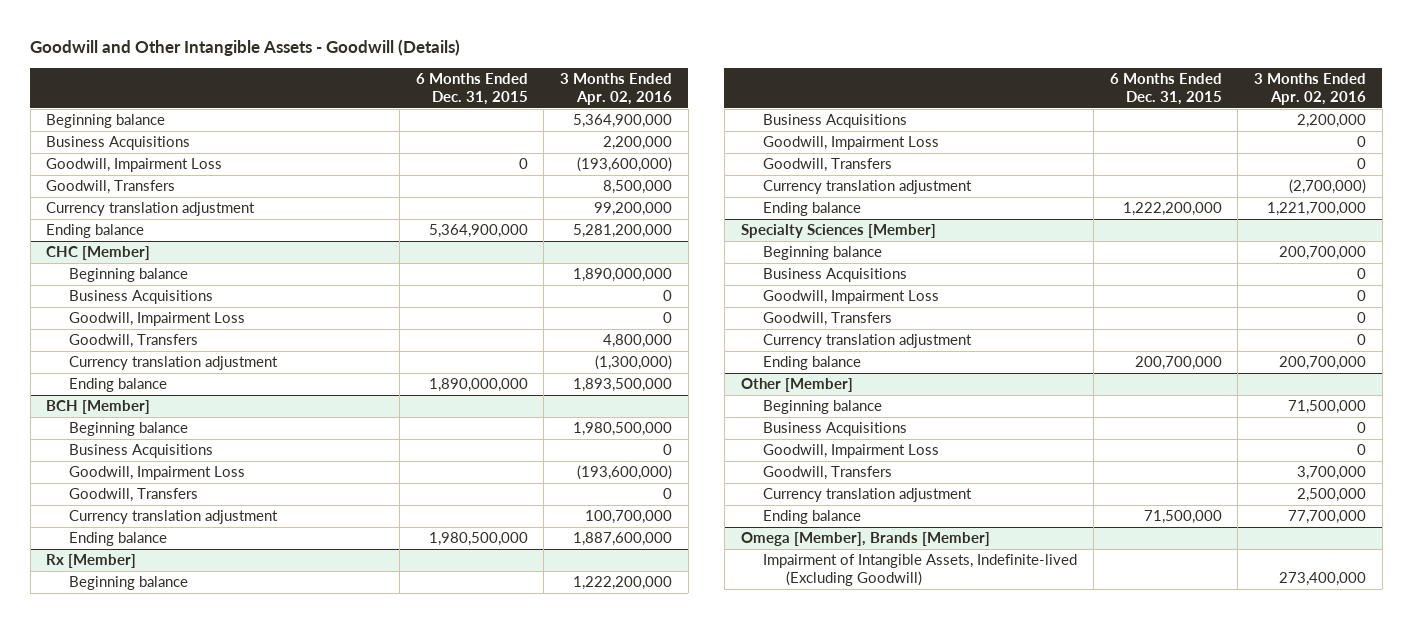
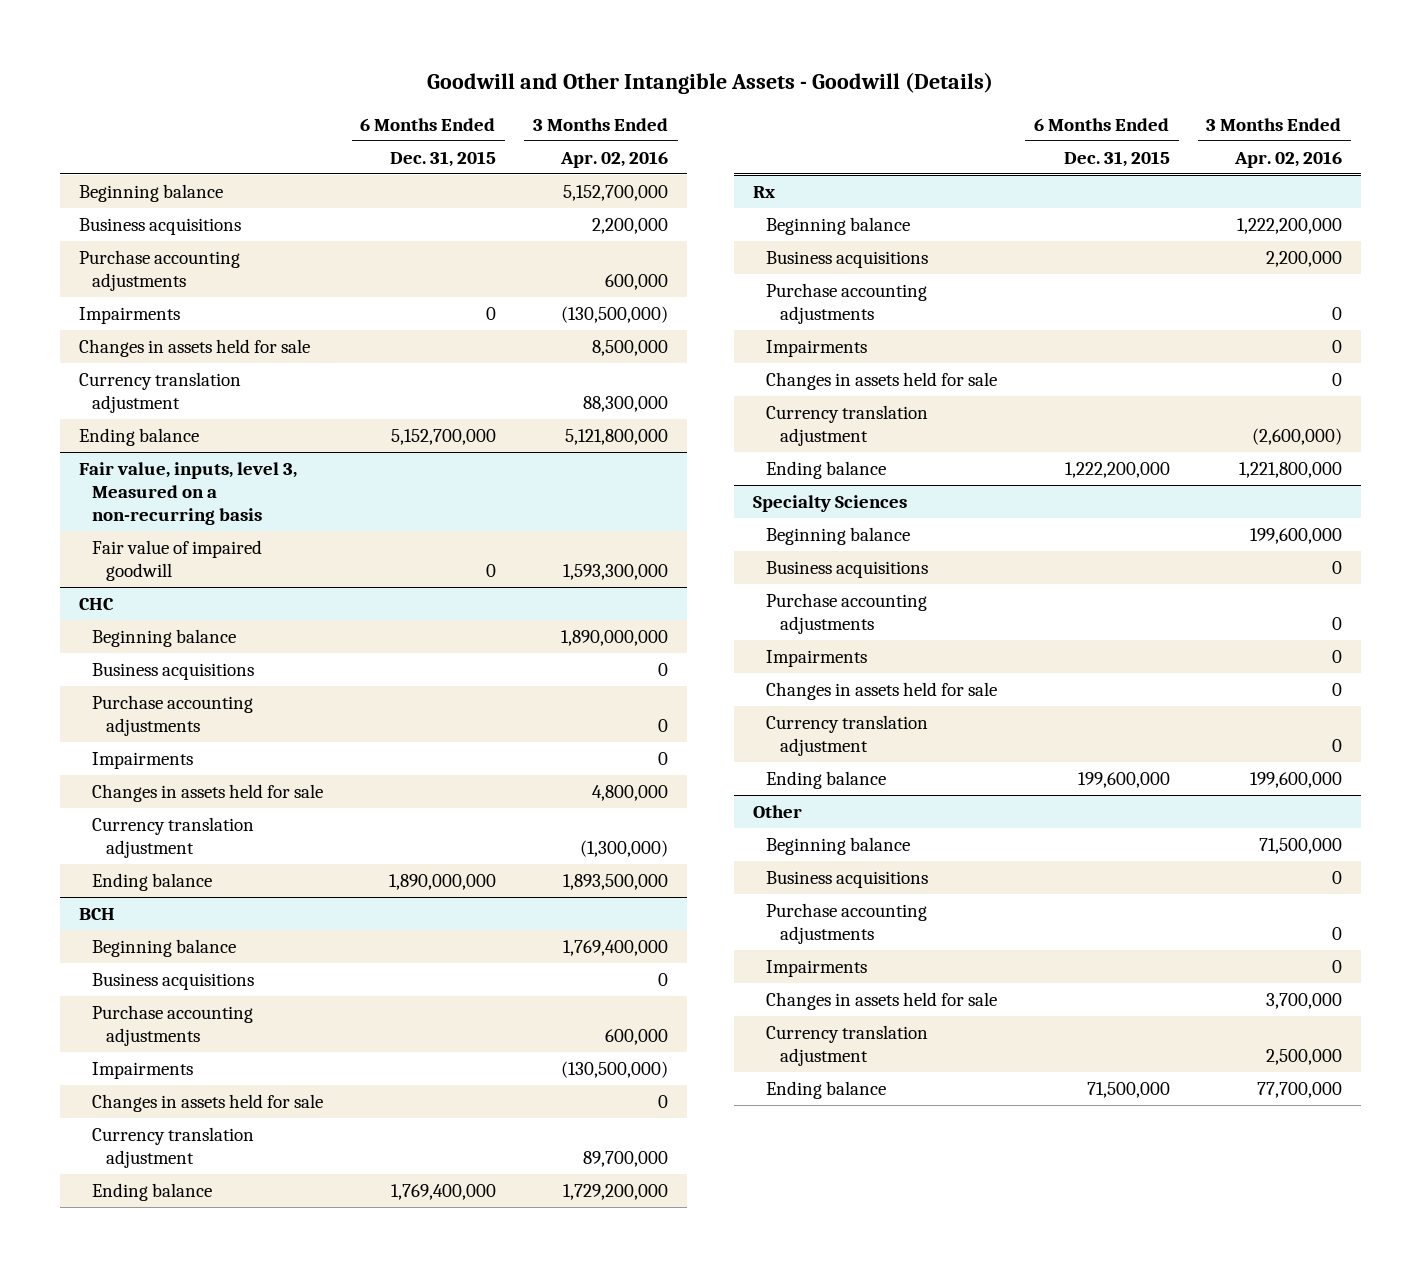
- Beginning balance | | 5,364,900,000
- Business Acquisitions | | 2,200,000
- Goodwill, Impairment Loss | 0 | (193,600,000)
- Goodwill, Transfers | | 8,500,000
- Currency translation adjustment | | 99,200,000
- Ending balance | 5,364,900,000 | 5,281,200,000
- CHC [Member]
+ Beginning balance | | 5,152,700,000
+ Business acquisitions | | 2,200,000
+ Purchase accounting adjustments | | 600,000
+ Impairments | 0 | (130,500,000)
+ Changes in assets held for sale | | 8,500,000
+ Currency translation adjustment | | 88,300,000
+ Ending balance | 5,152,700,000 | 5,121,800,000
+ Fair value, inputs, level 3, Measured on a non-recurring basis
+ Fair value of impaired goodwill | 0 | 1,593,300,000
+ CHC
- Business Acquisitions | | 0
- Goodwill, Impairment Loss | | 0
- Goodwill, Transfers | | 4,800,000
+ Business acquisitions | | 0
+ Purchase accounting adjustments | | 0
+ Impairments | | 0
+ Changes in assets held for sale | | 4,800,000
- BCH [Member]
- Beginning balance | | 1,980,500,000
- Business Acquisitions | | 0
- Goodwill, Impairment Loss | | (193,600,000)
- Goodwill, Transfers | | 0
- Currency translation adjustment | | 100,700,000
- Ending balance | 1,980,500,000 | 1,887,600,000
- Rx [Member]
+ BCH
+ Beginning balance | | 1,769,400,000
+ Business acquisitions | | 0
+ Purchase accounting adjustments | | 600,000
+ Impairments | | (130,500,000)
+ Changes in assets held for sale | | 0
+ Currency translation adjustment | | 89,700,000
+ Ending balance | 1,769,400,000 | 1,729,200,000
+ Rx
- Business Acquisitions | | 2,200,000
- Goodwill, Impairment Loss | | 0
- Goodwill, Transfers | | 0
- Currency translation adjustment | | (2,700,000)
- Ending balance | 1,222,200,000 | 1,221,700,000
- Specialty Sciences [Member]
- Beginning balance | | 200,700,000
- Business Acquisitions | | 0
- Goodwill, Impairment Loss | | 0
- Goodwill, Transfers | | 0
+ Business acquisitions | | 2,200,000
+ Purchase accounting adjustments | | 0
+ Impairments | | 0
+ Changes in assets held for sale | | 0
+ Currency translation adjustment | | (2,600,000)
+ Ending balance | 1,222,200,000 | 1,221,800,000
+ Specialty Sciences
+ Beginning balance | | 199,600,000
+ Business acquisitions | | 0
+ Purchase accounting adjustments | | 0
+ Impairments | | 0
+ Changes in assets held for sale | | 0
- Ending balance | 200,700,000 | 200,700,000
- Other [Member]
+ Ending balance | 199,600,000 | 199,600,000
+ Other
- Business Acquisitions | | 0
- Goodwill, Impairment Loss | | 0
- Goodwill, Transfers | | 3,700,000
+ Business acquisitions | | 0
+ Purchase accounting adjustments | | 0
+ Impairments | | 0
+ Changes in assets held for sale | | 3,700,000
- Omega [Member], Brands [Member]
- Impairment of Intangible Assets, Indefinite-lived (Excluding Goodwill) | | 273,400,000

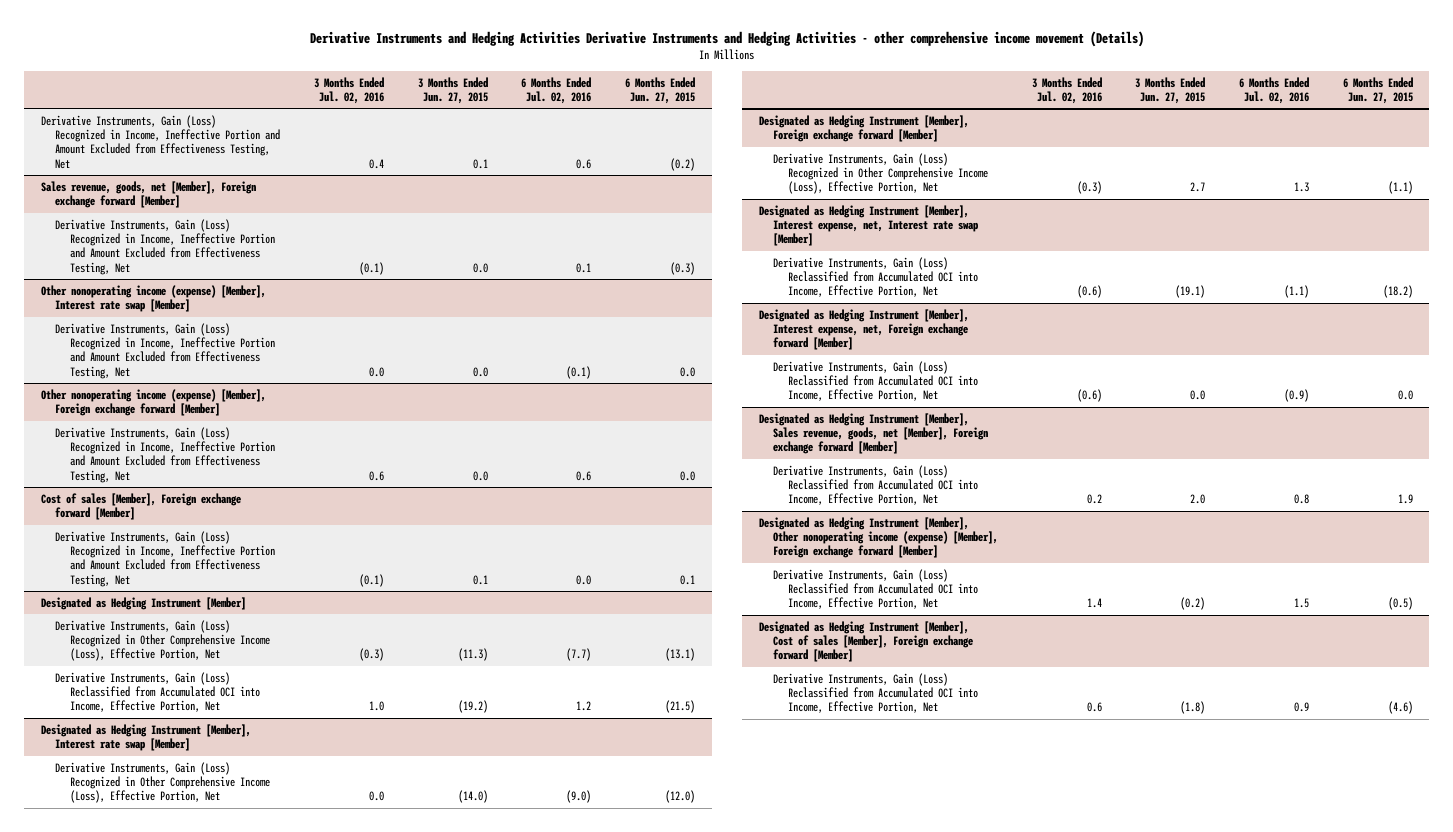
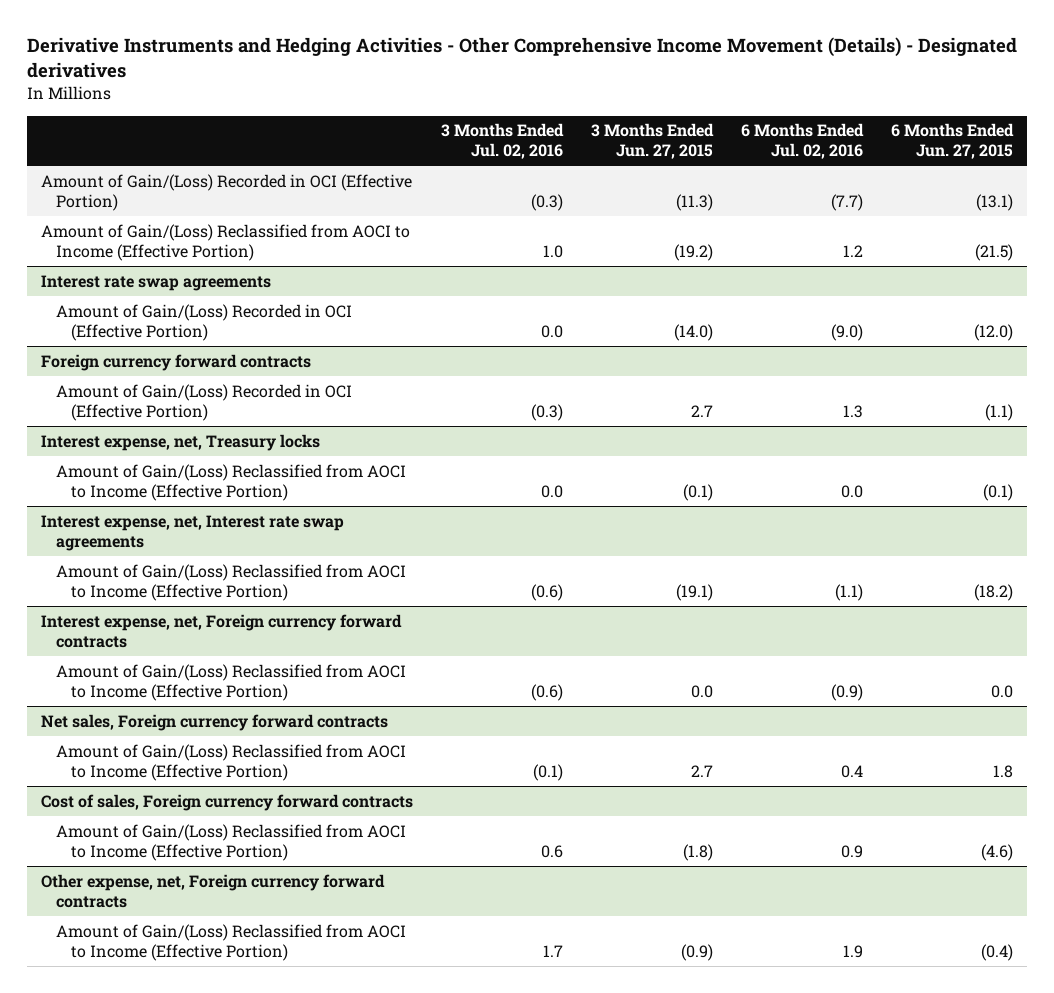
- Derivative Instruments and Hedging Activities Derivative Instruments and Hedging Activities - other comprehensive income movement (Details)
+ Derivative Instruments and Hedging Activities - Other Comprehensive Income Movement (Details) - Designated derivatives
- Derivative Instruments, Gain (Loss) Recognized in Income, Ineffective Portion and Amount Excluded from Effectiveness Testing, Net | 0.4 | 0.1 | 0.6 | (0.2)
- Sales revenue, goods, net [Member], Foreign exchange forward [Member]
- Derivative Instruments, Gain (Loss) Recognized in Income, Ineffective Portion and Amount Excluded from Effectiveness Testing, Net | (0.1) | 0.0 | 0.1 | (0.3)
- Other nonoperating income (expense) [Member], Interest rate swap [Member]
- Derivative Instruments, Gain (Loss) Recognized in Income, Ineffective Portion and Amount Excluded from Effectiveness Testing, Net | 0.0 | 0.0 | (0.1) | 0.0
- Other nonoperating income (expense) [Member], Foreign exchange forward [Member]
- Derivative Instruments, Gain (Loss) Recognized in Income, Ineffective Portion and Amount Excluded from Effectiveness Testing, Net | 0.6 | 0.0 | 0.6 | 0.0
- Cost of sales [Member], Foreign exchange forward [Member]
- Derivative Instruments, Gain (Loss) Recognized in Income, Ineffective Portion and Amount Excluded from Effectiveness Testing, Net | (0.1) | 0.1 | 0.0 | 0.1
- Designated as Hedging Instrument [Member]
- Derivative Instruments, Gain (Loss) Recognized in Other Comprehensive Income (Loss), Effective Portion, Net | (0.3) | (11.3) | (7.7) | (13.1)
- Derivative Instruments, Gain (Loss) Reclassified from Accumulated OCI into Income, Effective Portion, Net | 1.0 | (19.2) | 1.2 | (21.5)
- Designated as Hedging Instrument [Member], Interest rate swap [Member]
- Derivative Instruments, Gain (Loss) Recognized in Other Comprehensive Income (Loss), Effective Portion, Net | 0.0 | (14.0) | (9.0) | (12.0)
- Designated as Hedging Instrument [Member], Foreign exchange forward [Member]
- Derivative Instruments, Gain (Loss) Recognized in Other Comprehensive Income (Loss), Effective Portion, Net | (0.3) | 2.7 | 1.3 | (1.1)
- Designated as Hedging Instrument [Member], Interest expense, net, Interest rate swap [Member]
- Derivative Instruments, Gain (Loss) Reclassified from Accumulated OCI into Income, Effective Portion, Net | (0.6) | (19.1) | (1.1) | (18.2)
- Designated as Hedging Instrument [Member], Interest expense, net, Foreign exchange forward [Member]
- Derivative Instruments, Gain (Loss) Reclassified from Accumulated OCI into Income, Effective Portion, Net | (0.6) | 0.0 | (0.9) | 0.0
- Designated as Hedging Instrument [Member], Sales revenue, goods, net [Member], Foreign exchange forward [Member]
- Derivative Instruments, Gain (Loss) Reclassified from Accumulated OCI into Income, Effective Portion, Net | 0.2 | 2.0 | 0.8 | 1.9
- Designated as Hedging Instrument [Member], Other nonoperating income (expense) [Member], Foreign exchange forward [Member]
- Derivative Instruments, Gain (Loss) Reclassified from Accumulated OCI into Income, Effective Portion, Net | 1.4 | (0.2) | 1.5 | (0.5)
- Designated as Hedging Instrument [Member], Cost of sales [Member], Foreign exchange forward [Member]
- Derivative Instruments, Gain (Loss) Reclassified from Accumulated OCI into Income, Effective Portion, Net | 0.6 | (1.8) | 0.9 | (4.6)
+ Amount of Gain/(Loss) Recorded in OCI (Effective Portion) | (0.3) | (11.3) | (7.7) | (13.1)
+ Amount of Gain/(Loss) Reclassified from AOCI to Income (Effective Portion) | 1.0 | (19.2) | 1.2 | (21.5)
+ Interest rate swap agreements
+ Amount of Gain/(Loss) Recorded in OCI (Effective Portion) | 0.0 | (14.0) | (9.0) | (12.0)
+ Foreign currency forward contracts
+ Amount of Gain/(Loss) Recorded in OCI (Effective Portion) | (0.3) | 2.7 | 1.3 | (1.1)
+ Interest expense, net, Treasury locks
+ Amount of Gain/(Loss) Reclassified from AOCI to Income (Effective Portion) | 0.0 | (0.1) | 0.0 | (0.1)
+ Interest expense, net, Interest rate swap agreements
+ Amount of Gain/(Loss) Reclassified from AOCI to Income (Effective Portion) | (0.6) | (19.1) | (1.1) | (18.2)
+ Interest expense, net, Foreign currency forward contracts
+ Amount of Gain/(Loss) Reclassified from AOCI to Income (Effective Portion) | (0.6) | 0.0 | (0.9) | 0.0
+ Net sales, Foreign currency forward contracts
+ Amount of Gain/(Loss) Reclassified from AOCI to Income (Effective Portion) | (0.1) | 2.7 | 0.4 | 1.8
+ Cost of sales, Foreign currency forward contracts
+ Amount of Gain/(Loss) Reclassified from AOCI to Income (Effective Portion) | 0.6 | (1.8) | 0.9 | (4.6)
+ Other expense, net, Foreign currency forward contracts
+ Amount of Gain/(Loss) Reclassified from AOCI to Income (Effective Portion) | 1.7 | (0.9) | 1.9 | (0.4)

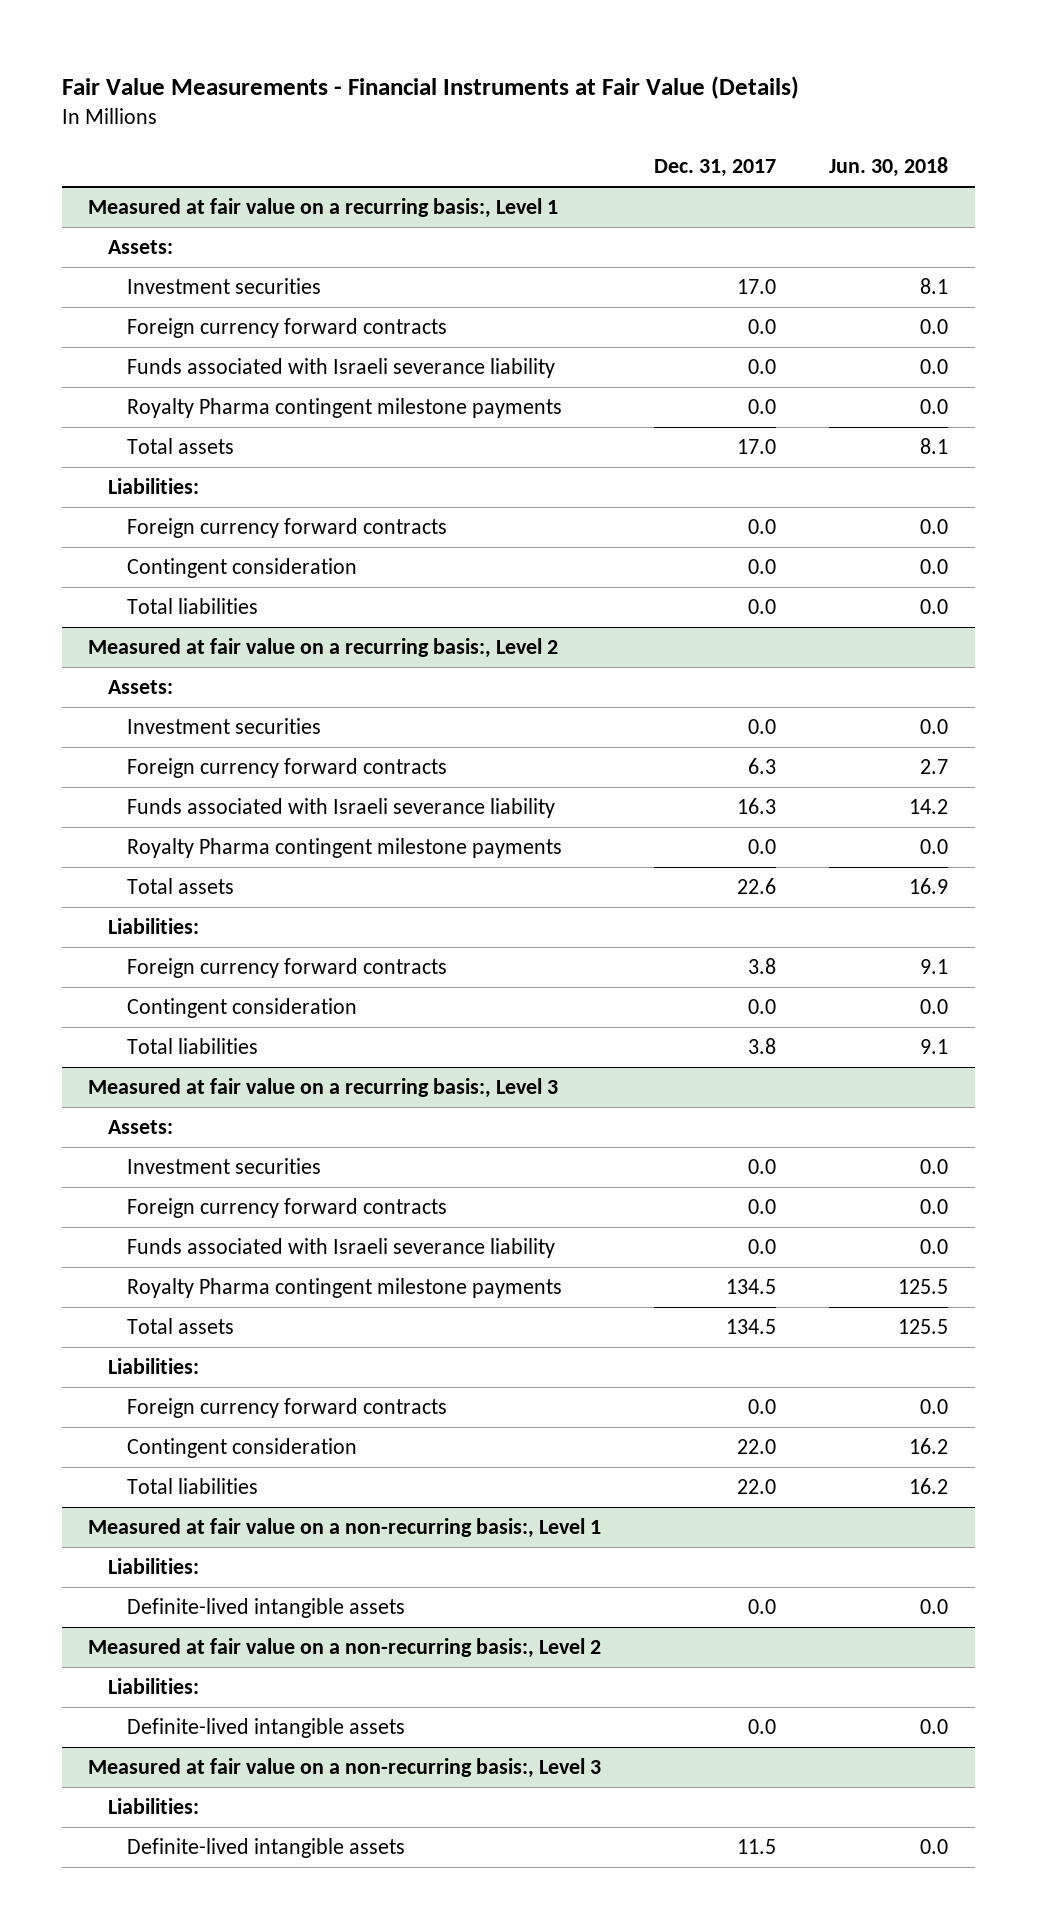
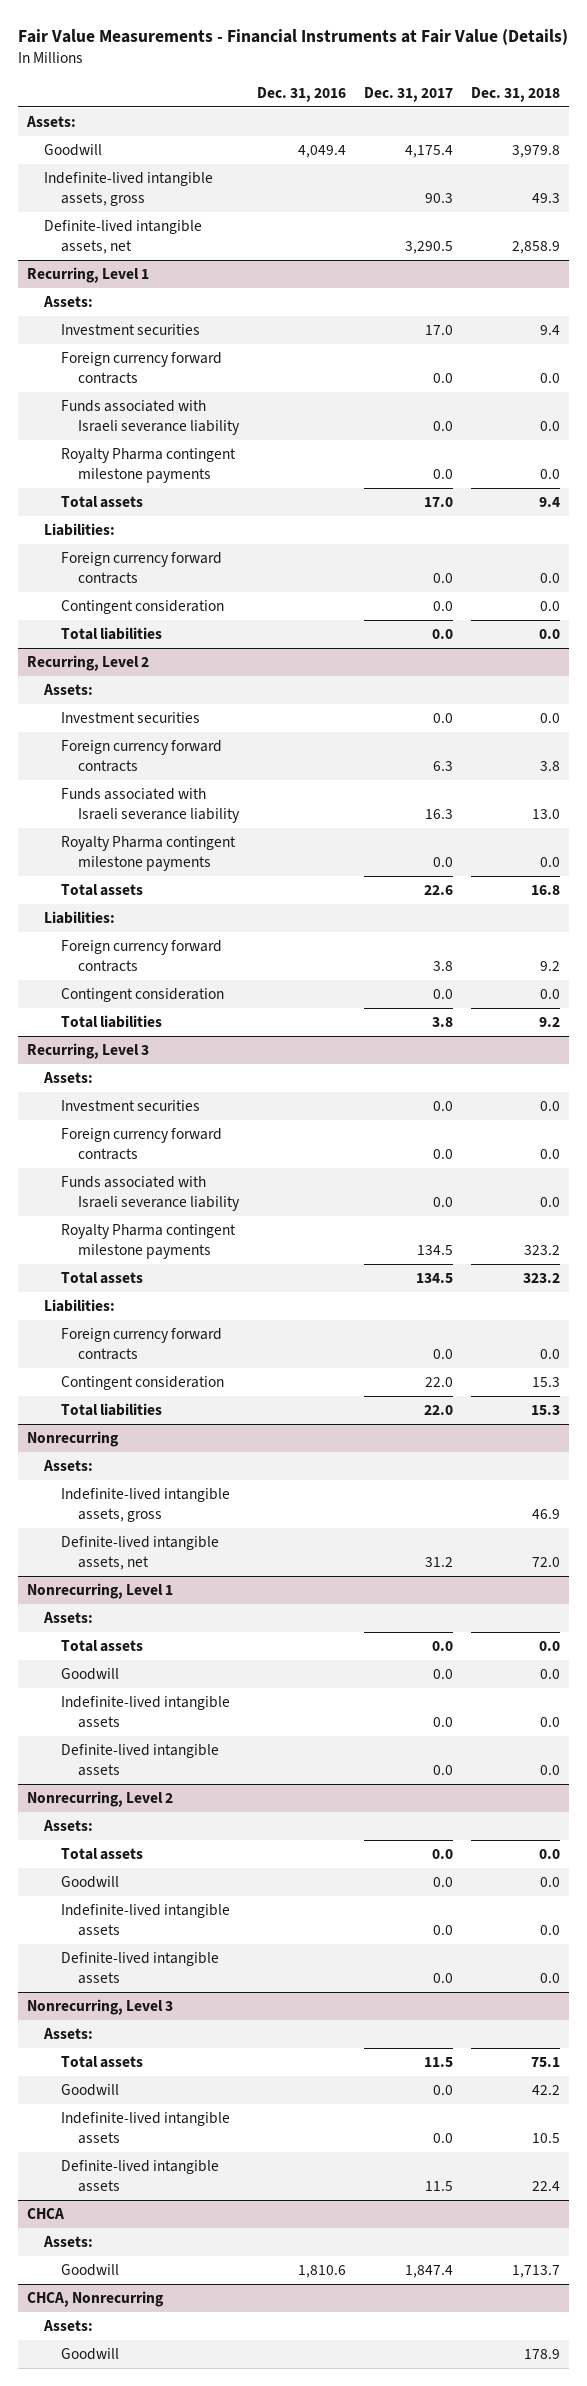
- | Dec. 31, 2017 | Jun. 30, 2018
+ | Dec. 31, 2016 | Dec. 31, 2017 | Dec. 31, 2018
- Measured at fair value on a recurring basis:, Level 1
+ Goodwill | 4,049.4 | 4,175.4 | 3,979.8
+ Indefinite-lived intangible assets, gross | | 90.3 | 49.3
+ Definite-lived intangible assets, net | | 3,290.5 | 2,858.9
+ Recurring, Level 1
+ Assets:
- Measured at fair value on a recurring basis:, Level 2
+ Recurring, Level 2
- Measured at fair value on a recurring basis:, Level 3
+ Recurring, Level 3
- Measured at fair value on a non-recurring basis:, Level 1
- Liabilities:
+ Nonrecurring
+ Assets:
+ Indefinite-lived intangible assets, gross | | | 46.9
+ Definite-lived intangible assets, net | | 31.2 | 72.0
+ Nonrecurring, Level 1
+ Assets:
+ Total assets | | 0.0 | 0.0
+ Goodwill | | 0.0 | 0.0
+ Indefinite-lived intangible assets | | 0.0 | 0.0
- Measured at fair value on a non-recurring basis:, Level 2
- Liabilities:
+ Nonrecurring, Level 2
+ Assets:
+ Total assets | | 0.0 | 0.0
+ Goodwill | | 0.0 | 0.0
+ Indefinite-lived intangible assets | | 0.0 | 0.0
- Measured at fair value on a non-recurring basis:, Level 3
- Liabilities:
+ Nonrecurring, Level 3
+ Assets:
+ Total assets | | 11.5 | 75.1
+ Goodwill | | 0.0 | 42.2
+ Indefinite-lived intangible assets | | 0.0 | 10.5
+ CHCA
+ Assets:
+ Goodwill | 1,810.6 | 1,847.4 | 1,713.7
+ CHCA, Nonrecurring
+ Assets:
+ Goodwill | | | 178.9

